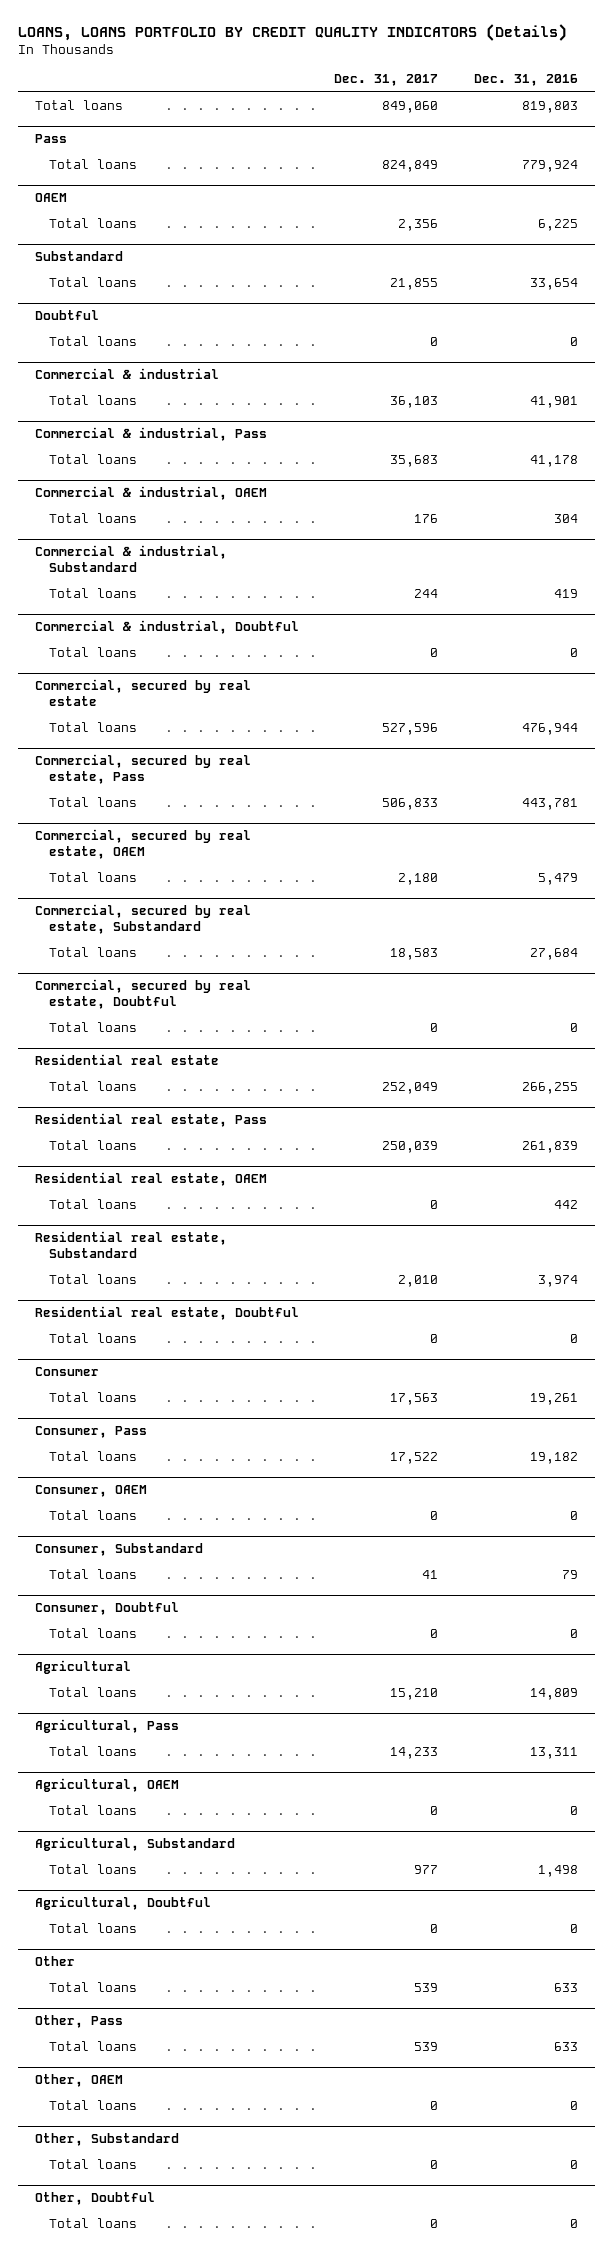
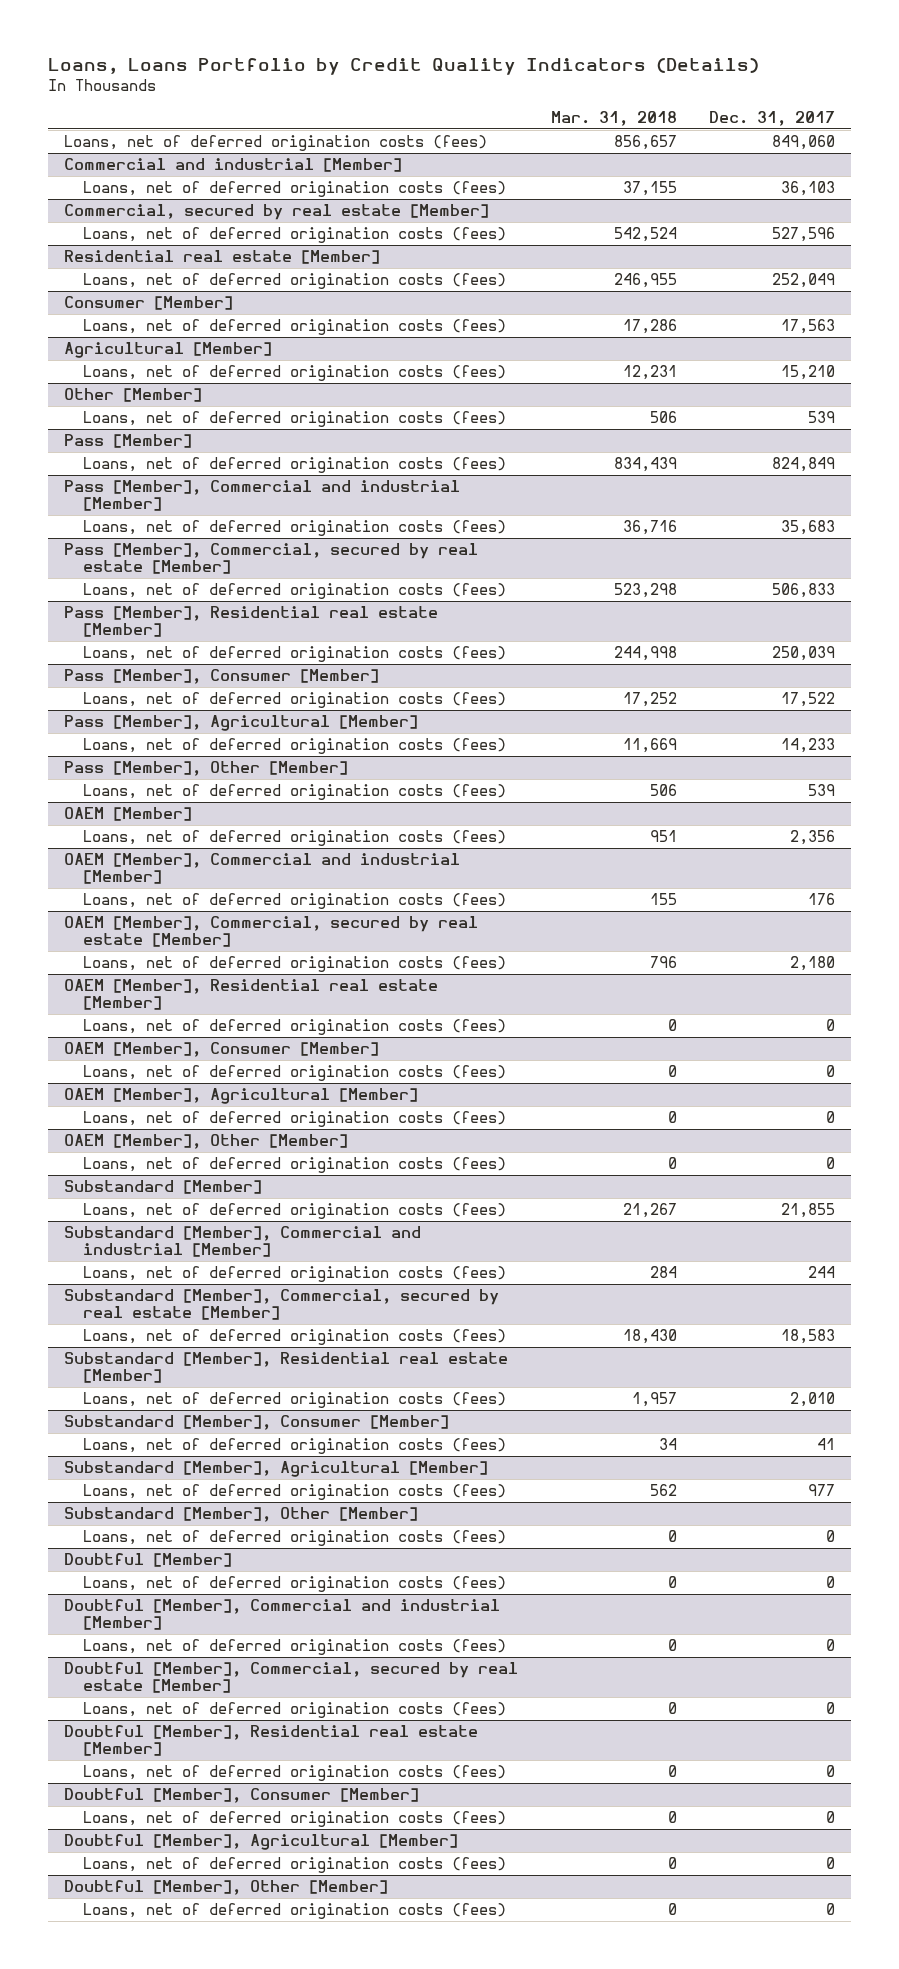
- LOANS, LOANS PORTFOLIO BY CREDIT QUALITY INDICATORS (Details)
+ Loans, Loans Portfolio by Credit Quality Indicators (Details)
- | Dec. 31, 2017 | Dec. 31, 2016
+ | Mar. 31, 2018 | Dec. 31, 2017
- Total loans | 849,060 | 819,803
- Pass
- Total loans | 824,849 | 779,924
- OAEM
- Total loans | 2,356 | 6,225
- Substandard
- Total loans | 21,855 | 33,654
- Doubtful
- Total loans | 0 | 0
- Commercial & industrial
- Total loans | 36,103 | 41,901
- Commercial & industrial, Pass
- Total loans | 35,683 | 41,178
- Commercial & industrial, OAEM
- Total loans | 176 | 304
- Commercial & industrial, Substandard
- Total loans | 244 | 419
- Commercial & industrial, Doubtful
- Total loans | 0 | 0
- Commercial, secured by real estate
- Total loans | 527,596 | 476,944
- Commercial, secured by real estate, Pass
- Total loans | 506,833 | 443,781
- Commercial, secured by real estate, OAEM
- Total loans | 2,180 | 5,479
- Commercial, secured by real estate, Substandard
- Total loans | 18,583 | 27,684
- Commercial, secured by real estate, Doubtful
- Total loans | 0 | 0
- Residential real estate
- Total loans | 252,049 | 266,255
- Residential real estate, Pass
- Total loans | 250,039 | 261,839
- Residential real estate, OAEM
- Total loans | 0 | 442
- Residential real estate, Substandard
- Total loans | 2,010 | 3,974
- Residential real estate, Doubtful
- Total loans | 0 | 0
- Consumer
- Total loans | 17,563 | 19,261
- Consumer, Pass
- Total loans | 17,522 | 19,182
- Consumer, OAEM
- Total loans | 0 | 0
- Consumer, Substandard
- Total loans | 41 | 79
- Consumer, Doubtful
- Total loans | 0 | 0
- Agricultural
- Total loans | 15,210 | 14,809
- Agricultural, Pass
- Total loans | 14,233 | 13,311
- Agricultural, OAEM
- Total loans | 0 | 0
- Agricultural, Substandard
- Total loans | 977 | 1,498
- Agricultural, Doubtful
- Total loans | 0 | 0
- Other
- Total loans | 539 | 633
- Other, Pass
- Total loans | 539 | 633
- Other, OAEM
- Total loans | 0 | 0
- Other, Substandard
- Total loans | 0 | 0
- Other, Doubtful
- Total loans | 0 | 0
+ Loans, net of deferred origination costs (fees) | 856,657 | 849,060
+ Commercial and industrial [Member]
+ Loans, net of deferred origination costs (fees) | 37,155 | 36,103
+ Commercial, secured by real estate [Member]
+ Loans, net of deferred origination costs (fees) | 542,524 | 527,596
+ Residential real estate [Member]
+ Loans, net of deferred origination costs (fees) | 246,955 | 252,049
+ Consumer [Member]
+ Loans, net of deferred origination costs (fees) | 17,286 | 17,563
+ Agricultural [Member]
+ Loans, net of deferred origination costs (fees) | 12,231 | 15,210
+ Other [Member]
+ Loans, net of deferred origination costs (fees) | 506 | 539
+ Pass [Member]
+ Loans, net of deferred origination costs (fees) | 834,439 | 824,849
+ Pass [Member], Commercial and industrial [Member]
+ Loans, net of deferred origination costs (fees) | 36,716 | 35,683
+ Pass [Member], Commercial, secured by real estate [Member]
+ Loans, net of deferred origination costs (fees) | 523,298 | 506,833
+ Pass [Member], Residential real estate [Member]
+ Loans, net of deferred origination costs (fees) | 244,998 | 250,039
+ Pass [Member], Consumer [Member]
+ Loans, net of deferred origination costs (fees) | 17,252 | 17,522
+ Pass [Member], Agricultural [Member]
+ Loans, net of deferred origination costs (fees) | 11,669 | 14,233
+ Pass [Member], Other [Member]
+ Loans, net of deferred origination costs (fees) | 506 | 539
+ OAEM [Member]
+ Loans, net of deferred origination costs (fees) | 951 | 2,356
+ OAEM [Member], Commercial and industrial [Member]
+ Loans, net of deferred origination costs (fees) | 155 | 176
+ OAEM [Member], Commercial, secured by real estate [Member]
+ Loans, net of deferred origination costs (fees) | 796 | 2,180
+ OAEM [Member], Residential real estate [Member]
+ Loans, net of deferred origination costs (fees) | 0 | 0
+ OAEM [Member], Consumer [Member]
+ Loans, net of deferred origination costs (fees) | 0 | 0
+ OAEM [Member], Agricultural [Member]
+ Loans, net of deferred origination costs (fees) | 0 | 0
+ OAEM [Member], Other [Member]
+ Loans, net of deferred origination costs (fees) | 0 | 0
+ Substandard [Member]
+ Loans, net of deferred origination costs (fees) | 21,267 | 21,855
+ Substandard [Member], Commercial and industrial [Member]
+ Loans, net of deferred origination costs (fees) | 284 | 244
+ Substandard [Member], Commercial, secured by real estate [Member]
+ Loans, net of deferred origination costs (fees) | 18,430 | 18,583
+ Substandard [Member], Residential real estate [Member]
+ Loans, net of deferred origination costs (fees) | 1,957 | 2,010
+ Substandard [Member], Consumer [Member]
+ Loans, net of deferred origination costs (fees) | 34 | 41
+ Substandard [Member], Agricultural [Member]
+ Loans, net of deferred origination costs (fees) | 562 | 977
+ Substandard [Member], Other [Member]
+ Loans, net of deferred origination costs (fees) | 0 | 0
+ Doubtful [Member]
+ Loans, net of deferred origination costs (fees) | 0 | 0
+ Doubtful [Member], Commercial and industrial [Member]
+ Loans, net of deferred origination costs (fees) | 0 | 0
+ Doubtful [Member], Commercial, secured by real estate [Member]
+ Loans, net of deferred origination costs (fees) | 0 | 0
+ Doubtful [Member], Residential real estate [Member]
+ Loans, net of deferred origination costs (fees) | 0 | 0
+ Doubtful [Member], Consumer [Member]
+ Loans, net of deferred origination costs (fees) | 0 | 0
+ Doubtful [Member], Agricultural [Member]
+ Loans, net of deferred origination costs (fees) | 0 | 0
+ Doubtful [Member], Other [Member]
+ Loans, net of deferred origination costs (fees) | 0 | 0

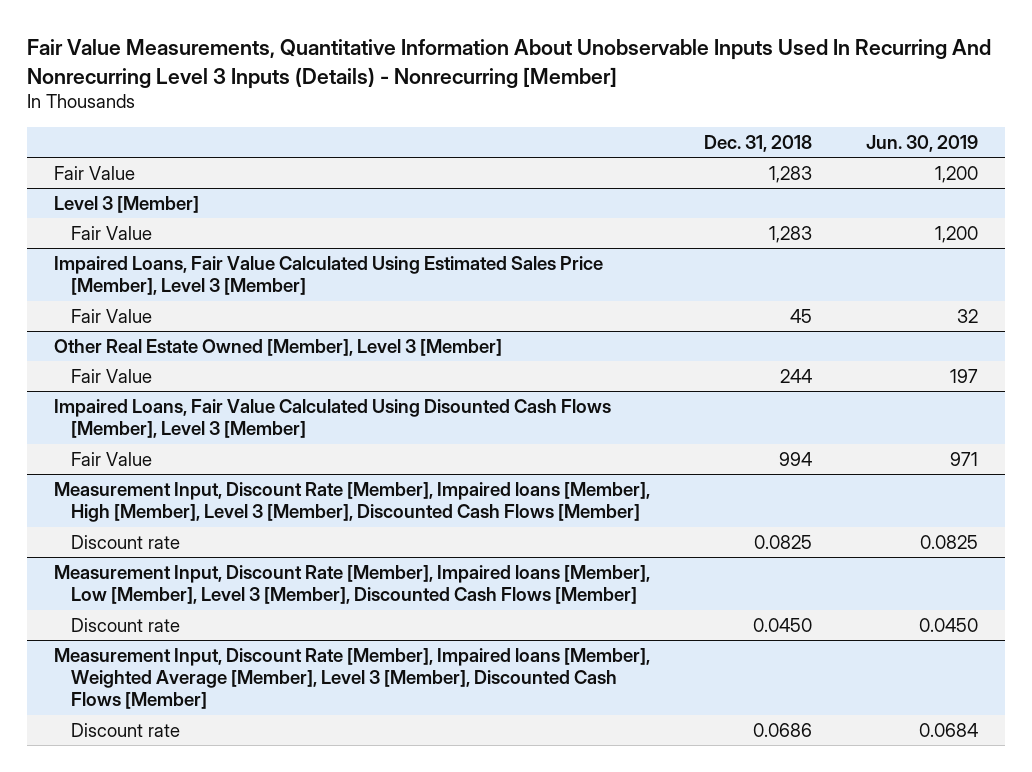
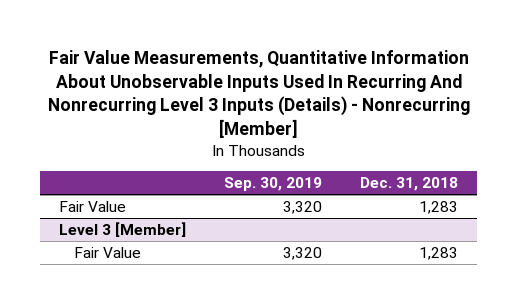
- | Dec. 31, 2018 | Jun. 30, 2019
+ | Sep. 30, 2019 | Dec. 31, 2018
- Impaired Loans, Fair Value Calculated Using Estimated Sales Price [Member], Level 3 [Member]
- Fair Value | 45 | 32
- Other Real Estate Owned [Member], Level 3 [Member]
- Fair Value | 244 | 197
- Impaired Loans, Fair Value Calculated Using Disounted Cash Flows [Member], Level 3 [Member]
- Fair Value | 994 | 971
- Measurement Input, Discount Rate [Member], Impaired loans [Member], High [Member], Level 3 [Member], Discounted Cash Flows [Member]
- Discount rate | 0.0825 | 0.0825
- Measurement Input, Discount Rate [Member], Impaired loans [Member], Low [Member], Level 3 [Member], Discounted Cash Flows [Member]
- Discount rate | 0.0450 | 0.0450
- Measurement Input, Discount Rate [Member], Impaired loans [Member], Weighted Average [Member], Level 3 [Member], Discounted Cash Flows [Member]
- Discount rate | 0.0686 | 0.0684

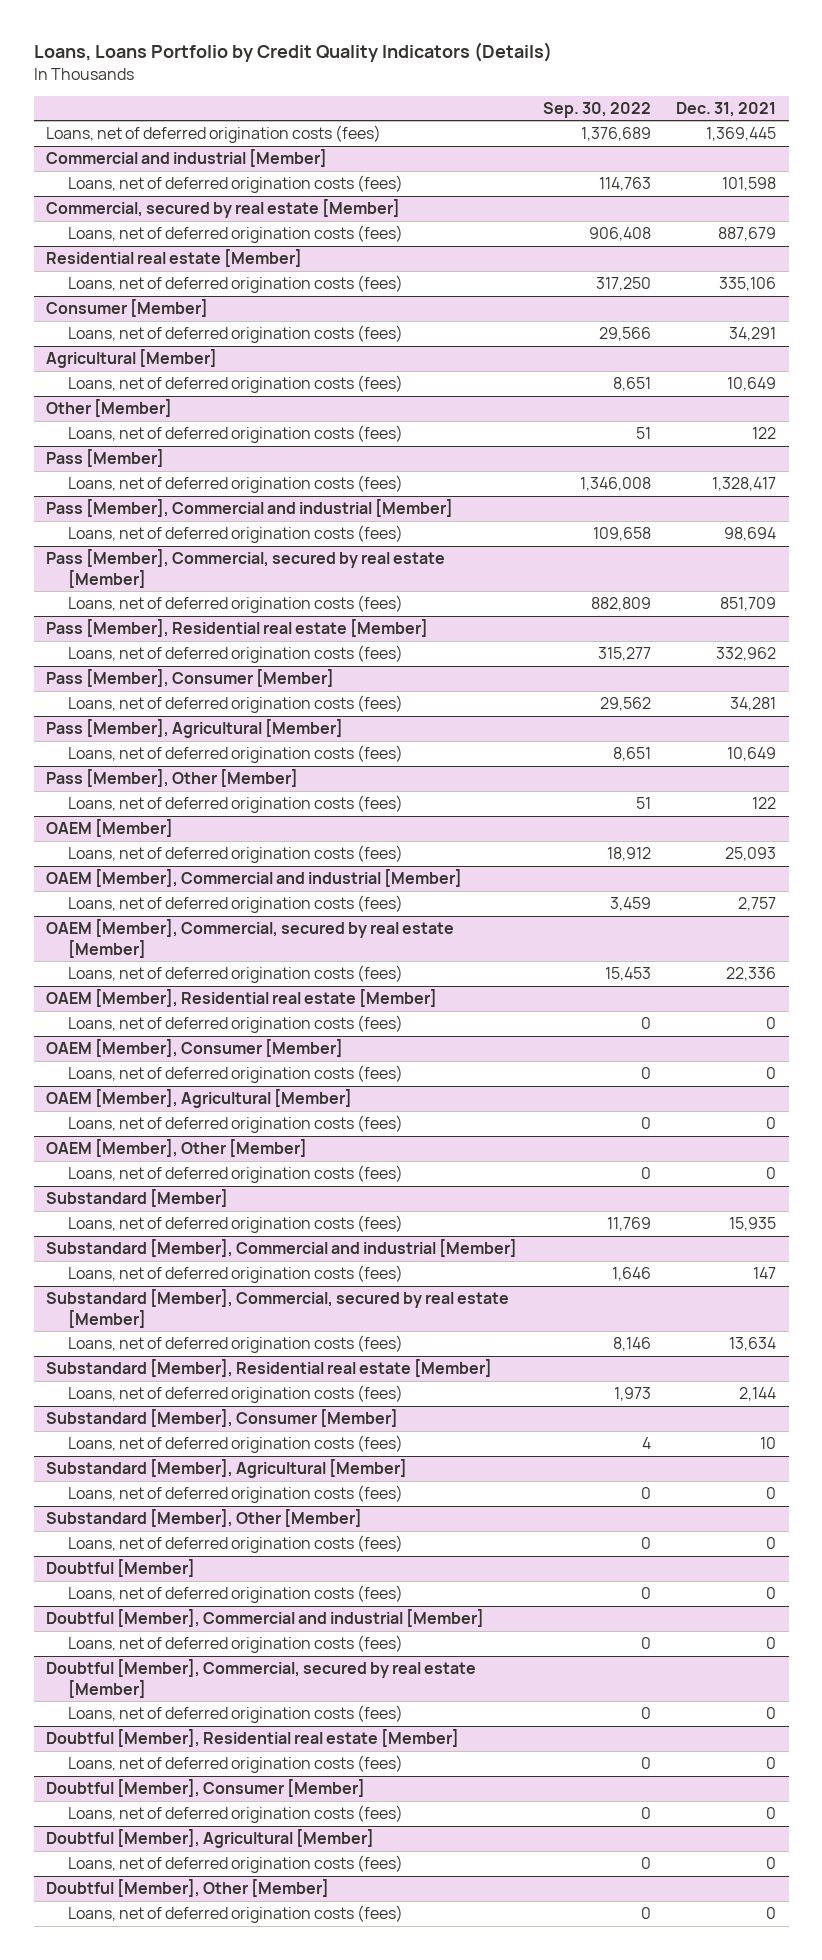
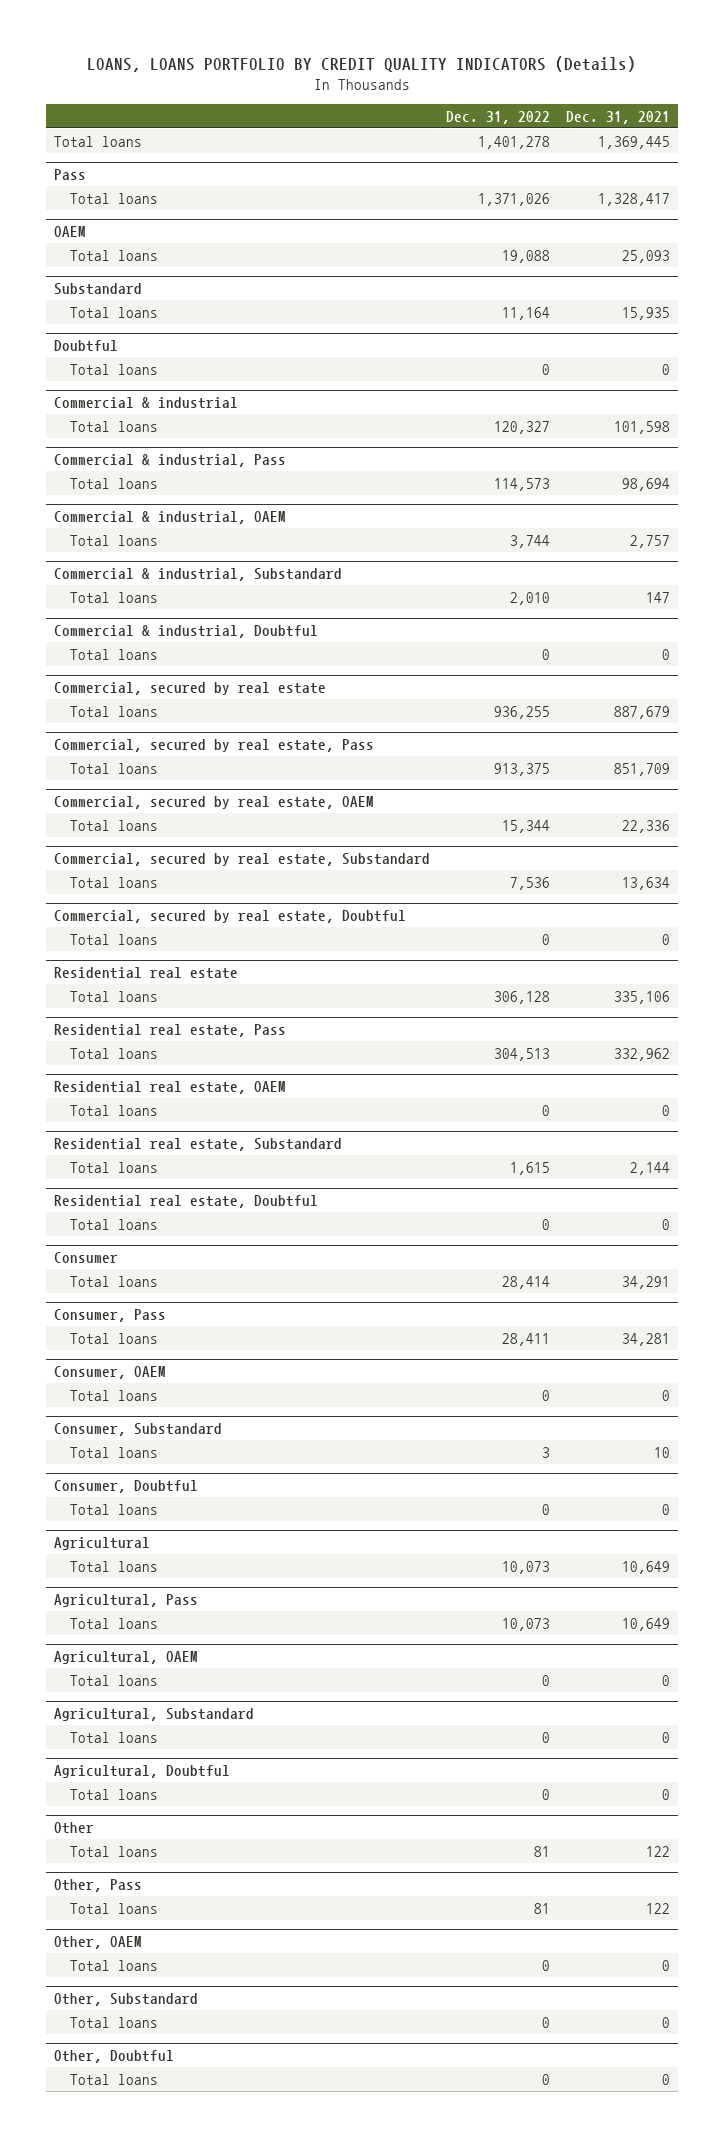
- Loans, Loans Portfolio by Credit Quality Indicators (Details)
+ LOANS, LOANS PORTFOLIO BY CREDIT QUALITY INDICATORS (Details)
- | Sep. 30, 2022 | Dec. 31, 2021
+ | Dec. 31, 2022 | Dec. 31, 2021
- Loans, net of deferred origination costs (fees) | 1,376,689 | 1,369,445
- Commercial and industrial [Member]
- Loans, net of deferred origination costs (fees) | 114,763 | 101,598
- Commercial, secured by real estate [Member]
- Loans, net of deferred origination costs (fees) | 906,408 | 887,679
- Residential real estate [Member]
- Loans, net of deferred origination costs (fees) | 317,250 | 335,106
- Consumer [Member]
- Loans, net of deferred origination costs (fees) | 29,566 | 34,291
- Agricultural [Member]
- Loans, net of deferred origination costs (fees) | 8,651 | 10,649
- Other [Member]
- Loans, net of deferred origination costs (fees) | 51 | 122
- Pass [Member]
- Loans, net of deferred origination costs (fees) | 1,346,008 | 1,328,417
- Pass [Member], Commercial and industrial [Member]
- Loans, net of deferred origination costs (fees) | 109,658 | 98,694
- Pass [Member], Commercial, secured by real estate [Member]
- Loans, net of deferred origination costs (fees) | 882,809 | 851,709
- Pass [Member], Residential real estate [Member]
- Loans, net of deferred origination costs (fees) | 315,277 | 332,962
- Pass [Member], Consumer [Member]
- Loans, net of deferred origination costs (fees) | 29,562 | 34,281
- Pass [Member], Agricultural [Member]
- Loans, net of deferred origination costs (fees) | 8,651 | 10,649
- Pass [Member], Other [Member]
- Loans, net of deferred origination costs (fees) | 51 | 122
- OAEM [Member]
- Loans, net of deferred origination costs (fees) | 18,912 | 25,093
- OAEM [Member], Commercial and industrial [Member]
- Loans, net of deferred origination costs (fees) | 3,459 | 2,757
- OAEM [Member], Commercial, secured by real estate [Member]
- Loans, net of deferred origination costs (fees) | 15,453 | 22,336
- OAEM [Member], Residential real estate [Member]
- Loans, net of deferred origination costs (fees) | 0 | 0
- OAEM [Member], Consumer [Member]
- Loans, net of deferred origination costs (fees) | 0 | 0
- OAEM [Member], Agricultural [Member]
- Loans, net of deferred origination costs (fees) | 0 | 0
- OAEM [Member], Other [Member]
- Loans, net of deferred origination costs (fees) | 0 | 0
- Substandard [Member]
- Loans, net of deferred origination costs (fees) | 11,769 | 15,935
- Substandard [Member], Commercial and industrial [Member]
- Loans, net of deferred origination costs (fees) | 1,646 | 147
- Substandard [Member], Commercial, secured by real estate [Member]
- Loans, net of deferred origination costs (fees) | 8,146 | 13,634
- Substandard [Member], Residential real estate [Member]
- Loans, net of deferred origination costs (fees) | 1,973 | 2,144
- Substandard [Member], Consumer [Member]
- Loans, net of deferred origination costs (fees) | 4 | 10
- Substandard [Member], Agricultural [Member]
- Loans, net of deferred origination costs (fees) | 0 | 0
- Substandard [Member], Other [Member]
- Loans, net of deferred origination costs (fees) | 0 | 0
- Doubtful [Member]
- Loans, net of deferred origination costs (fees) | 0 | 0
- Doubtful [Member], Commercial and industrial [Member]
- Loans, net of deferred origination costs (fees) | 0 | 0
- Doubtful [Member], Commercial, secured by real estate [Member]
- Loans, net of deferred origination costs (fees) | 0 | 0
- Doubtful [Member], Residential real estate [Member]
- Loans, net of deferred origination costs (fees) | 0 | 0
- Doubtful [Member], Consumer [Member]
- Loans, net of deferred origination costs (fees) | 0 | 0
- Doubtful [Member], Agricultural [Member]
- Loans, net of deferred origination costs (fees) | 0 | 0
- Doubtful [Member], Other [Member]
- Loans, net of deferred origination costs (fees) | 0 | 0
+ Total loans | 1,401,278 | 1,369,445
+ Pass
+ Total loans | 1,371,026 | 1,328,417
+ OAEM
+ Total loans | 19,088 | 25,093
+ Substandard
+ Total loans | 11,164 | 15,935
+ Doubtful
+ Total loans | 0 | 0
+ Commercial & industrial
+ Total loans | 120,327 | 101,598
+ Commercial & industrial, Pass
+ Total loans | 114,573 | 98,694
+ Commercial & industrial, OAEM
+ Total loans | 3,744 | 2,757
+ Commercial & industrial, Substandard
+ Total loans | 2,010 | 147
+ Commercial & industrial, Doubtful
+ Total loans | 0 | 0
+ Commercial, secured by real estate
+ Total loans | 936,255 | 887,679
+ Commercial, secured by real estate, Pass
+ Total loans | 913,375 | 851,709
+ Commercial, secured by real estate, OAEM
+ Total loans | 15,344 | 22,336
+ Commercial, secured by real estate, Substandard
+ Total loans | 7,536 | 13,634
+ Commercial, secured by real estate, Doubtful
+ Total loans | 0 | 0
+ Residential real estate
+ Total loans | 306,128 | 335,106
+ Residential real estate, Pass
+ Total loans | 304,513 | 332,962
+ Residential real estate, OAEM
+ Total loans | 0 | 0
+ Residential real estate, Substandard
+ Total loans | 1,615 | 2,144
+ Residential real estate, Doubtful
+ Total loans | 0 | 0
+ Consumer
+ Total loans | 28,414 | 34,291
+ Consumer, Pass
+ Total loans | 28,411 | 34,281
+ Consumer, OAEM
+ Total loans | 0 | 0
+ Consumer, Substandard
+ Total loans | 3 | 10
+ Consumer, Doubtful
+ Total loans | 0 | 0
+ Agricultural
+ Total loans | 10,073 | 10,649
+ Agricultural, Pass
+ Total loans | 10,073 | 10,649
+ Agricultural, OAEM
+ Total loans | 0 | 0
+ Agricultural, Substandard
+ Total loans | 0 | 0
+ Agricultural, Doubtful
+ Total loans | 0 | 0
+ Other
+ Total loans | 81 | 122
+ Other, Pass
+ Total loans | 81 | 122
+ Other, OAEM
+ Total loans | 0 | 0
+ Other, Substandard
+ Total loans | 0 | 0
+ Other, Doubtful
+ Total loans | 0 | 0

